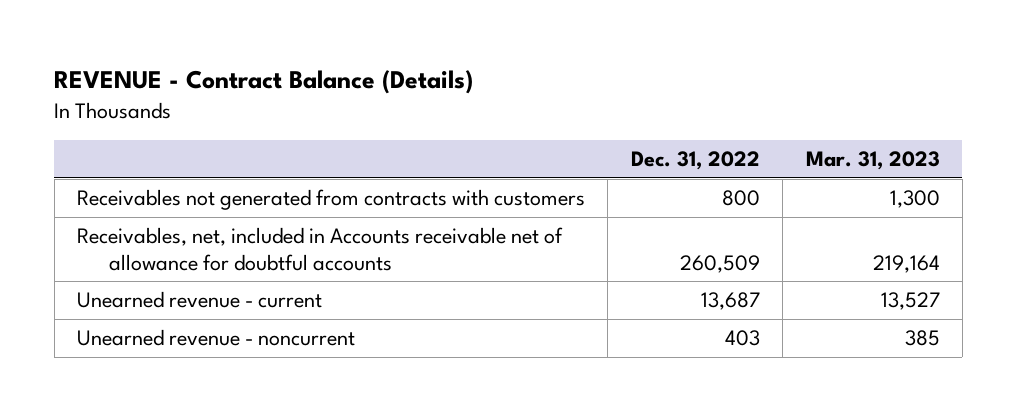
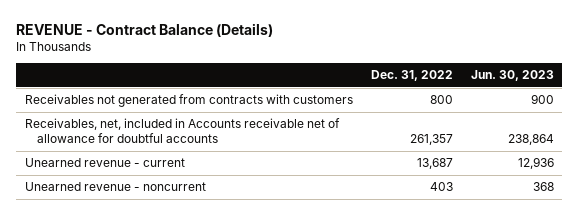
- | Dec. 31, 2022 | Mar. 31, 2023
+ | Dec. 31, 2022 | Jun. 30, 2023
- Receivables, net, included in Accounts receivable net of allowance for doubtful accounts | 260,509 | 219,164
+ Receivables, net, included in Accounts receivable net of allowance for doubtful accounts | 261,357 | 238,864

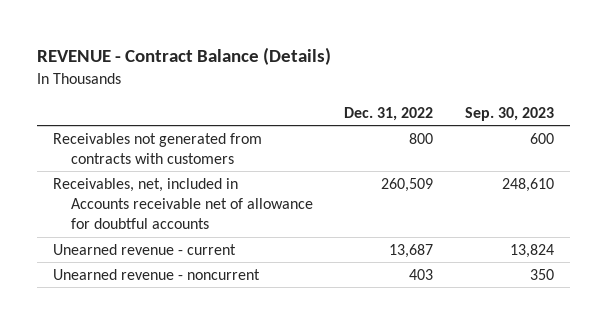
- | Dec. 31, 2022 | Jun. 30, 2023
+ | Dec. 31, 2022 | Sep. 30, 2023
- Receivables, net, included in Accounts receivable net of allowance for doubtful accounts | 261,357 | 238,864
+ Receivables, net, included in Accounts receivable net of allowance for doubtful accounts | 260,509 | 248,610

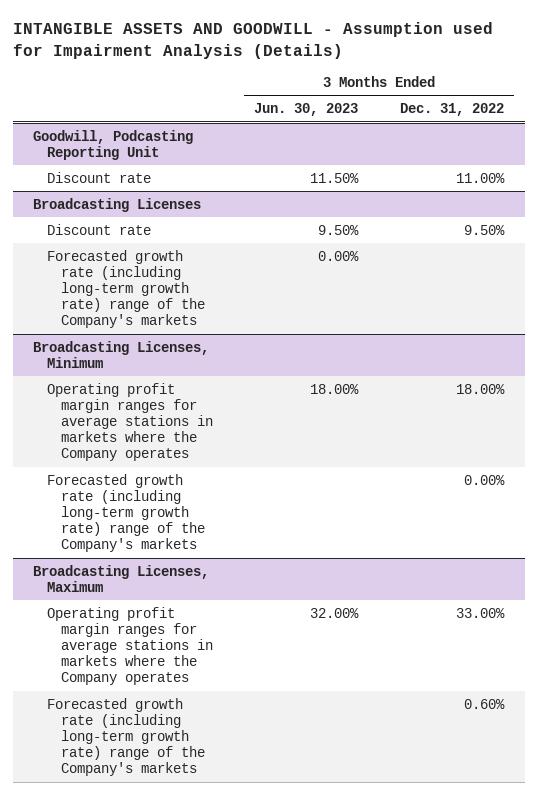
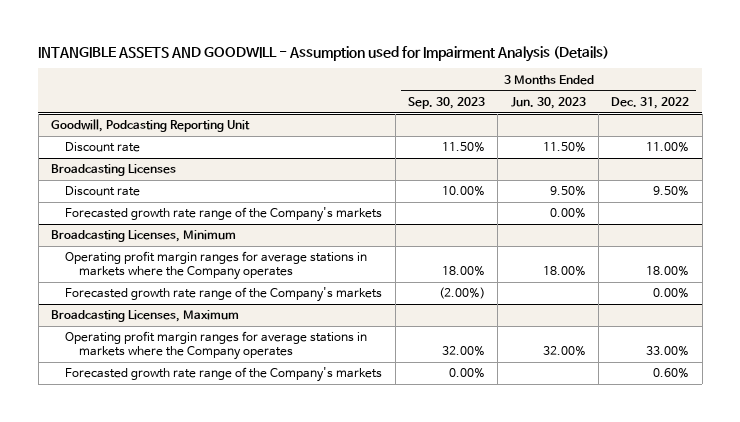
- | 3 Months Ended Jun. 30, 2023 | 3 Months Ended Dec. 31, 2022
+ | 3 Months Ended Sep. 30, 2023 | 3 Months Ended Jun. 30, 2023 | 3 Months Ended Dec. 31, 2022
@ Broadcasting Licenses
- Forecasted growth rate (including long-term growth rate) range of the Company's markets | 0.00% |
+ Forecasted growth rate range of the Company's markets | | 0.00% |
@ Broadcasting Licenses, Minimum
- Forecasted growth rate (including long-term growth rate) range of the Company's markets | | 0.00%
+ Forecasted growth rate range of the Company's markets | (2.00%) | | 0.00%
@ Broadcasting Licenses, Maximum
- Forecasted growth rate (including long-term growth rate) range of the Company's markets | | 0.60%
+ Forecasted growth rate range of the Company's markets | 0.00% | | 0.60%

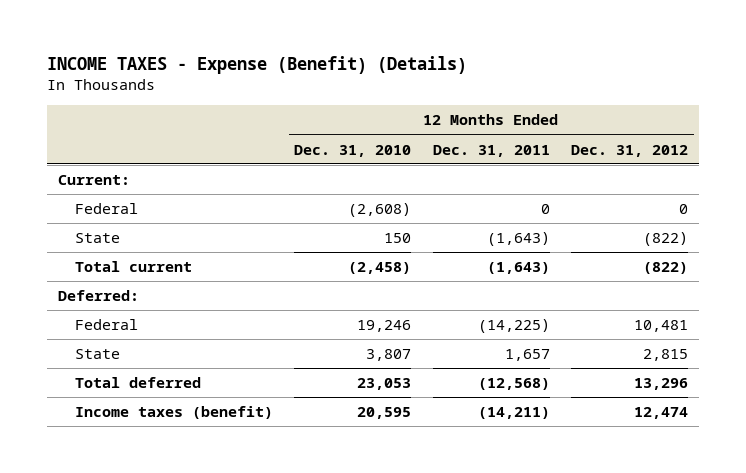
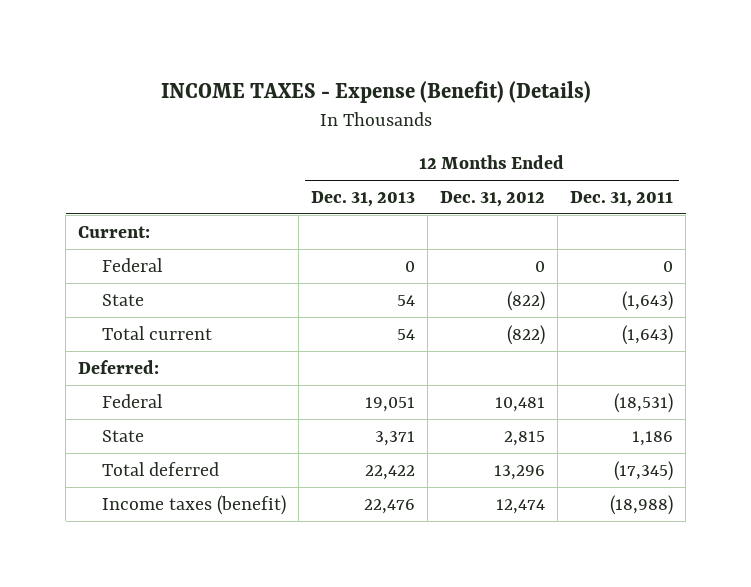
- | 12 Months Ended Dec. 31, 2010 | 12 Months Ended Dec. 31, 2011 | 12 Months Ended Dec. 31, 2012
+ | 12 Months Ended Dec. 31, 2013 | 12 Months Ended Dec. 31, 2012 | 12 Months Ended Dec. 31, 2011
- Federal | 19,246 | (14,225) | 10,481
- State | 3,807 | 1,657 | 2,815
- Total deferred | 23,053 | (12,568) | 13,296
- Income taxes (benefit) | 20,595 | (14,211) | 12,474
+ Federal | 19,051 | 10,481 | (18,531)
+ State | 3,371 | 2,815 | 1,186
+ Total deferred | 22,422 | 13,296 | (17,345)
+ Income taxes (benefit) | 22,476 | 12,474 | (18,988)

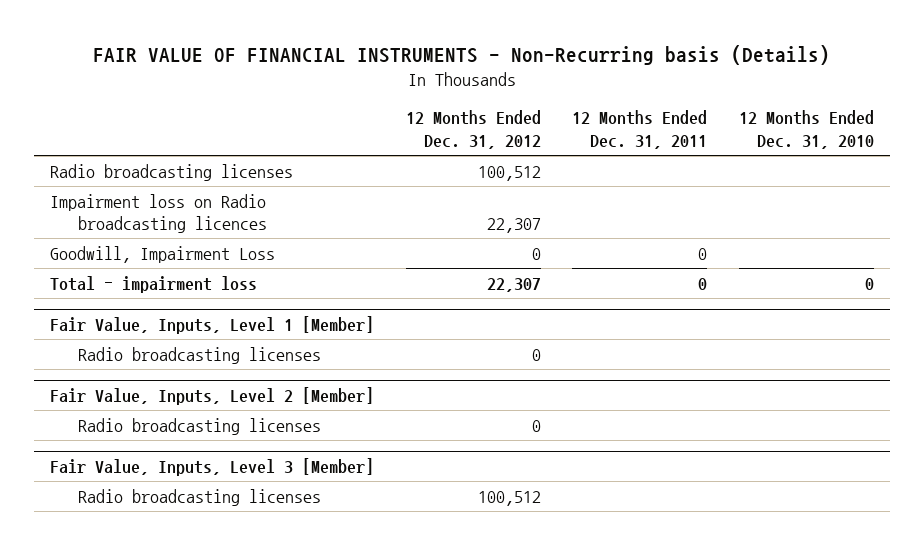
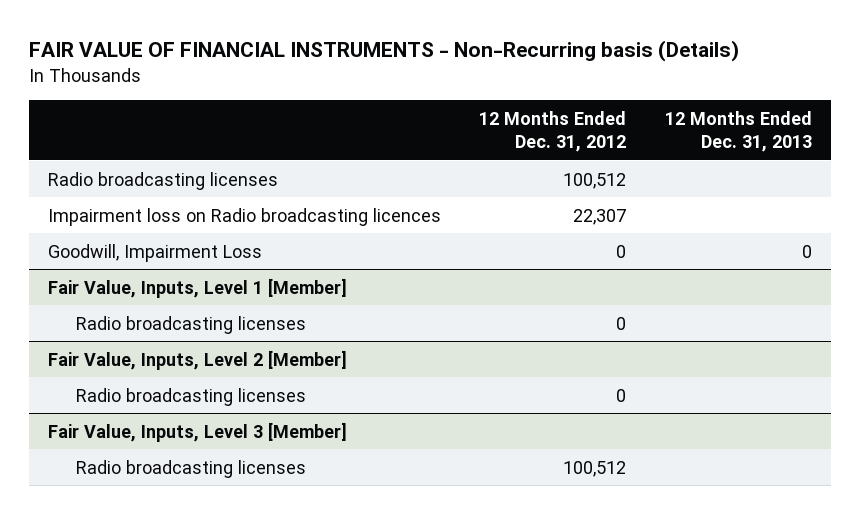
- | 12 Months Ended Dec. 31, 2012 | 12 Months Ended Dec. 31, 2011 | 12 Months Ended Dec. 31, 2010
+ | 12 Months Ended Dec. 31, 2012 | 12 Months Ended Dec. 31, 2013
- Total - impairment loss | 22,307 | 0 | 0

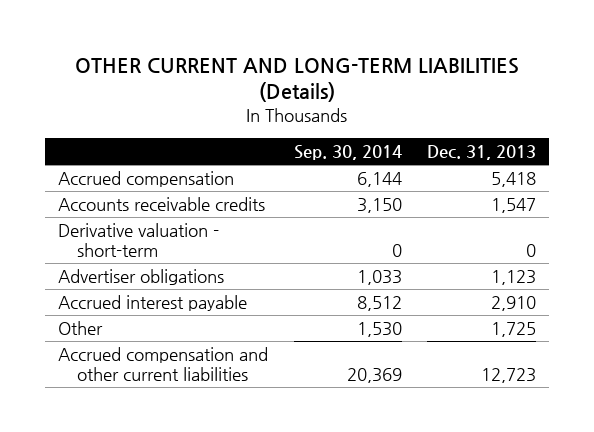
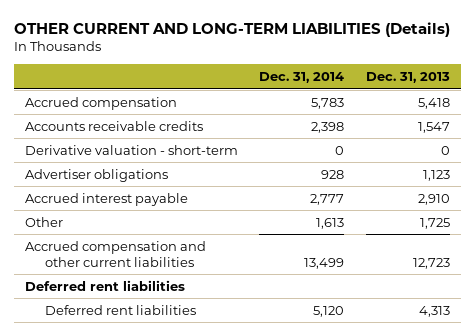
- | Sep. 30, 2014 | Dec. 31, 2013
+ | Dec. 31, 2014 | Dec. 31, 2013
+ Deferred rent liabilities
+ Deferred rent liabilities | 5,120 | 4,313

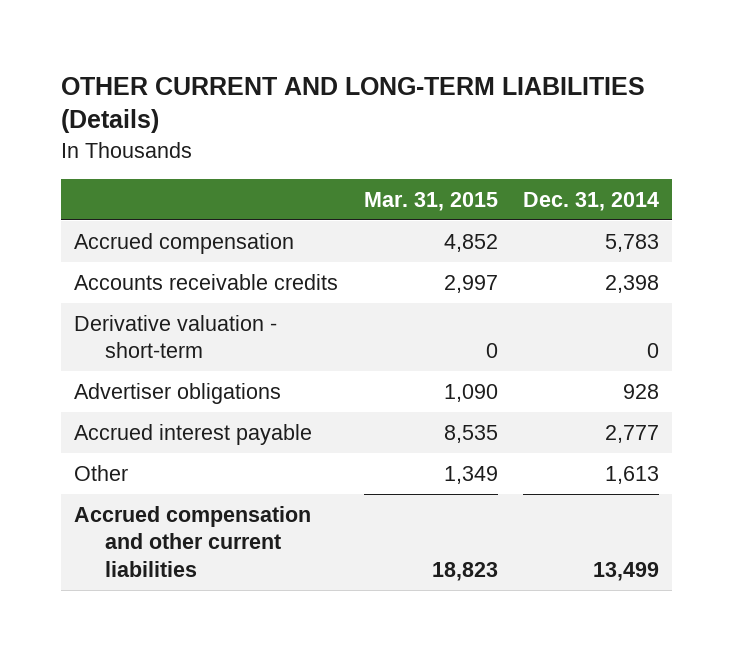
- | Dec. 31, 2014 | Dec. 31, 2013
+ | Mar. 31, 2015 | Dec. 31, 2014
- Deferred rent liabilities
- Deferred rent liabilities | 5,120 | 4,313

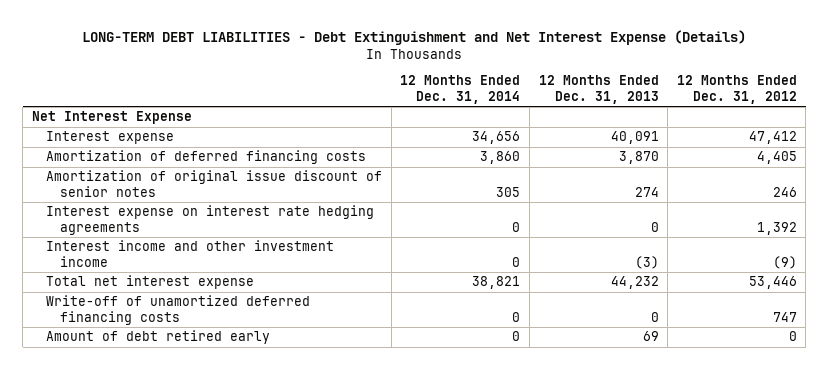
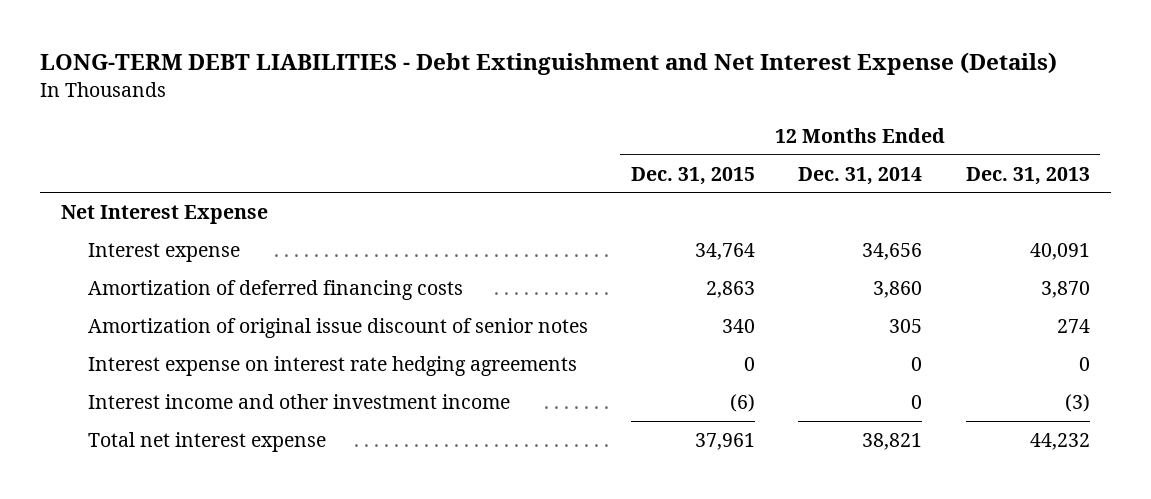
- | 12 Months Ended Dec. 31, 2014 | 12 Months Ended Dec. 31, 2013 | 12 Months Ended Dec. 31, 2012
+ | 12 Months Ended Dec. 31, 2015 | 12 Months Ended Dec. 31, 2014 | 12 Months Ended Dec. 31, 2013
- Write-off of unamortized deferred financing costs | 0 | 0 | 747
- Amount of debt retired early | 0 | 69 | 0

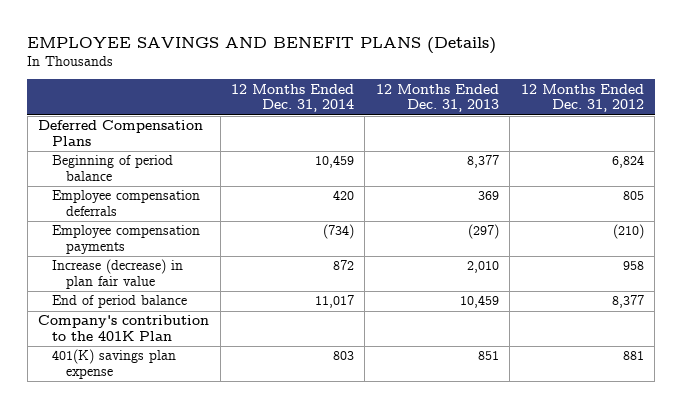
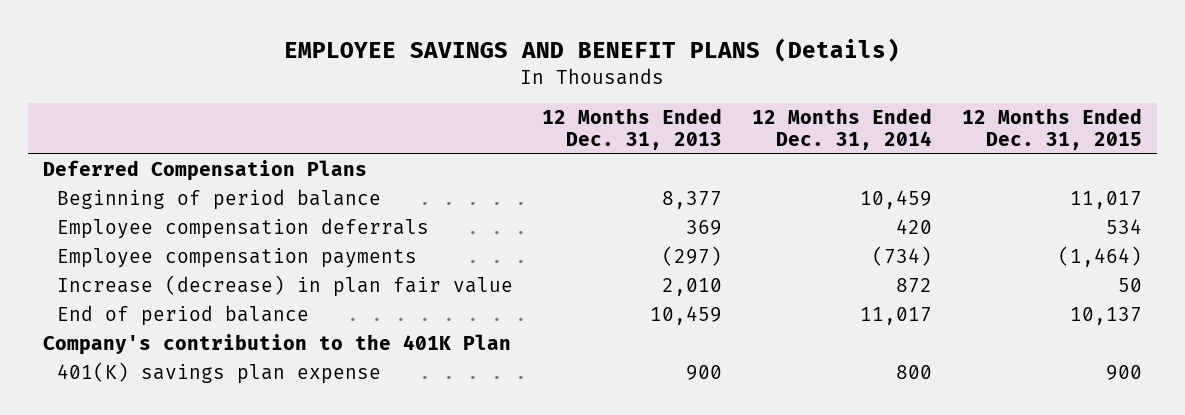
- | 12 Months Ended Dec. 31, 2014 | 12 Months Ended Dec. 31, 2013 | 12 Months Ended Dec. 31, 2012
+ | 12 Months Ended Dec. 31, 2013 | 12 Months Ended Dec. 31, 2014 | 12 Months Ended Dec. 31, 2015
- 401(K) savings plan expense | 803 | 851 | 881
+ 401(K) savings plan expense | 900 | 800 | 900

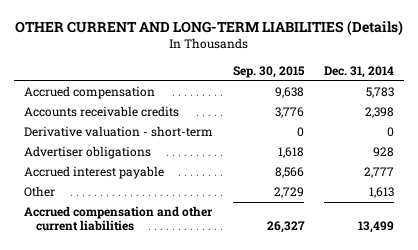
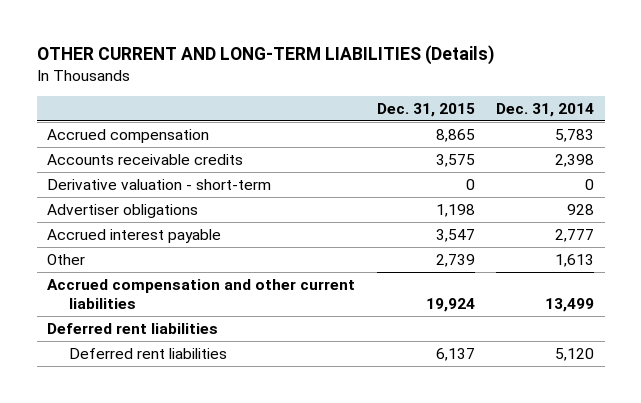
- | Sep. 30, 2015 | Dec. 31, 2014
+ | Dec. 31, 2015 | Dec. 31, 2014
+ Deferred rent liabilities
+ Deferred rent liabilities | 6,137 | 5,120

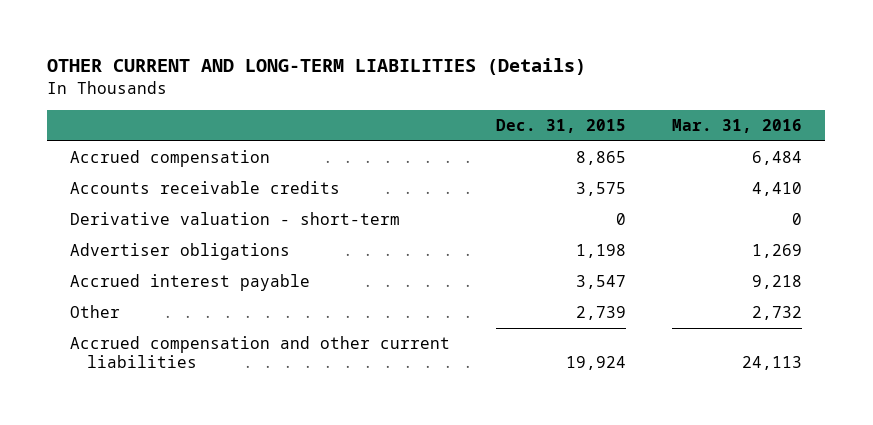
- | Dec. 31, 2015 | Dec. 31, 2014
+ | Dec. 31, 2015 | Mar. 31, 2016
- Deferred rent liabilities
- Deferred rent liabilities | 6,137 | 5,120

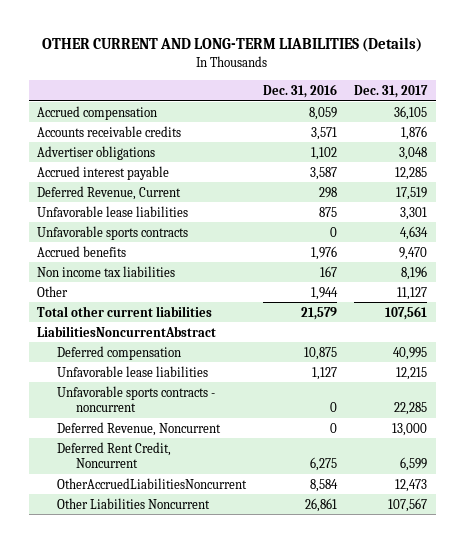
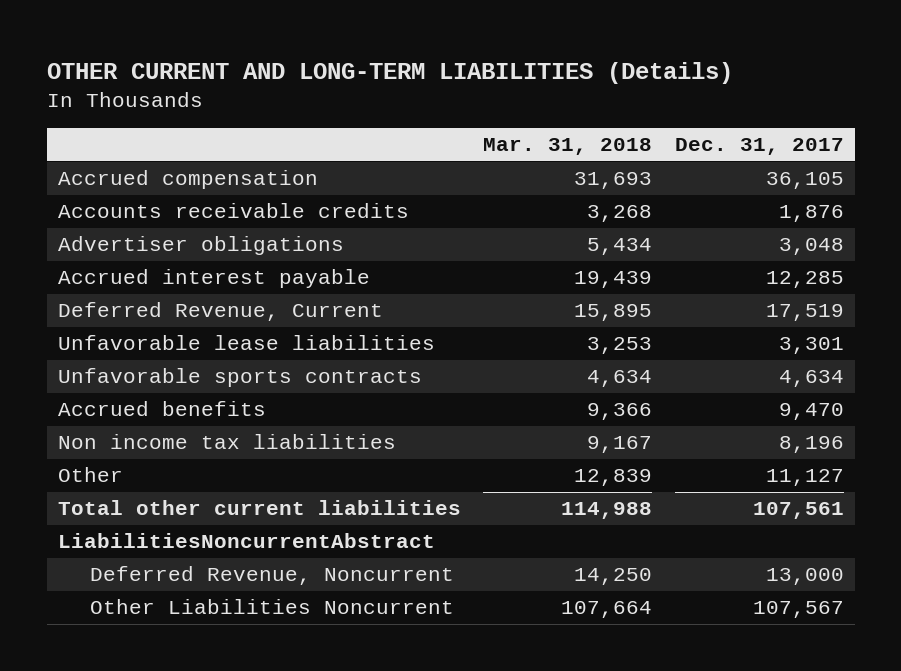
- | Dec. 31, 2016 | Dec. 31, 2017
+ | Mar. 31, 2018 | Dec. 31, 2017
- Deferred compensation | 10,875 | 40,995
- Unfavorable lease liabilities | 1,127 | 12,215
- Unfavorable sports contracts - noncurrent | 0 | 22,285
- Deferred Rent Credit, Noncurrent | 6,275 | 6,599
- OtherAccruedLiabilitiesNoncurrent | 8,584 | 12,473

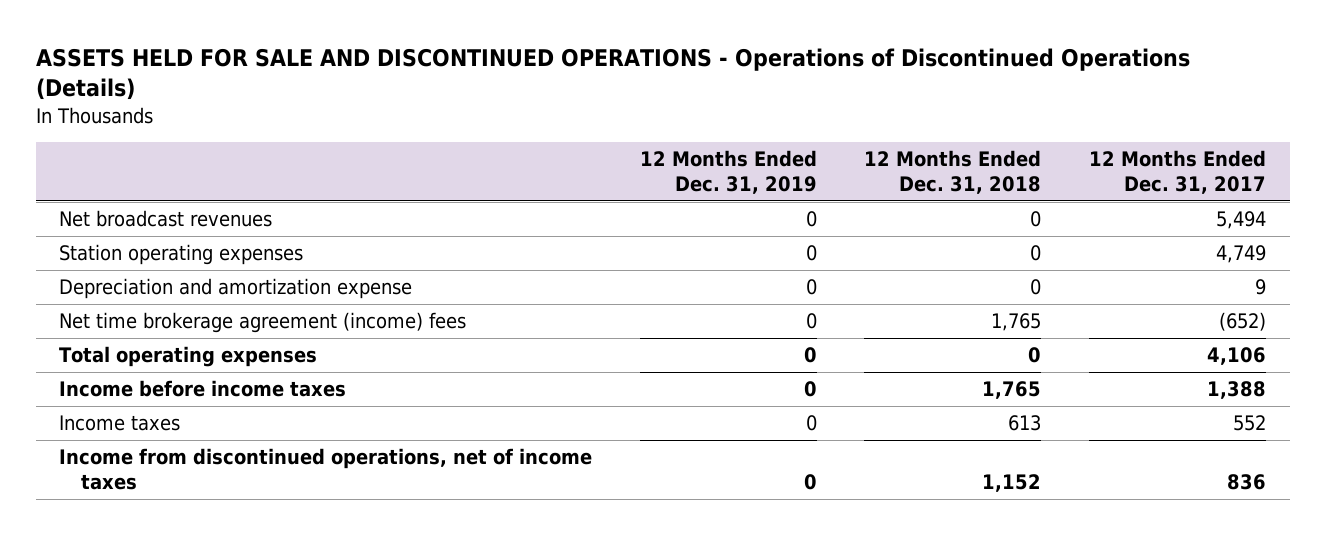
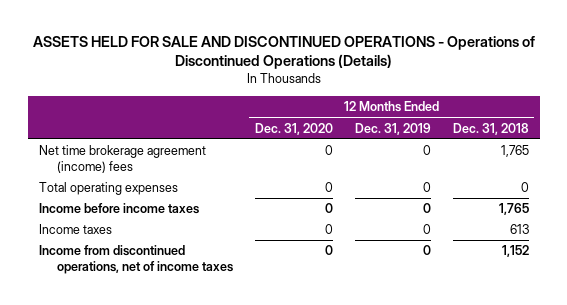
- | 12 Months Ended Dec. 31, 2019 | 12 Months Ended Dec. 31, 2018 | 12 Months Ended Dec. 31, 2017
+ | 12 Months Ended Dec. 31, 2020 | 12 Months Ended Dec. 31, 2019 | 12 Months Ended Dec. 31, 2018
- Net broadcast revenues | 0 | 0 | 5,494
- Station operating expenses | 0 | 0 | 4,749
- Depreciation and amortization expense | 0 | 0 | 9

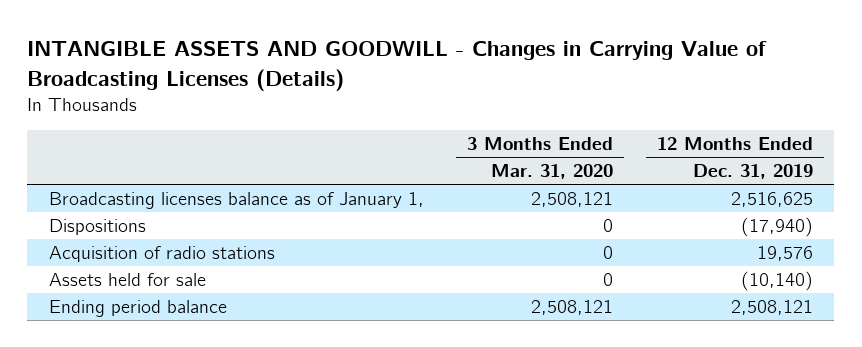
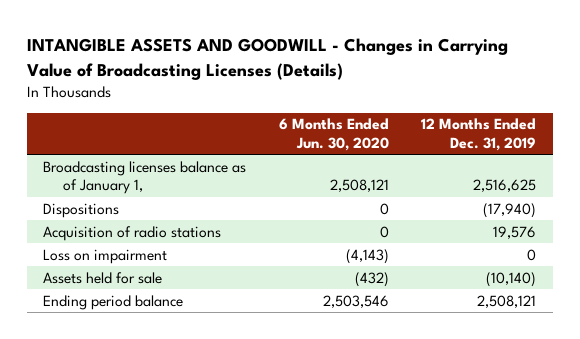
- | 3 Months Ended Mar. 31, 2020 | 12 Months Ended Dec. 31, 2019
+ | 6 Months Ended Jun. 30, 2020 | 12 Months Ended Dec. 31, 2019
+ Loss on impairment | (4,143) | 0

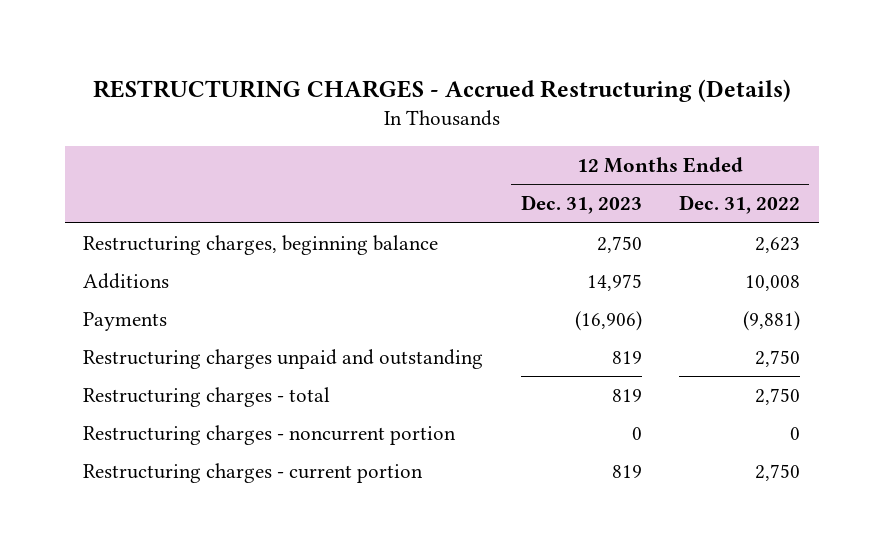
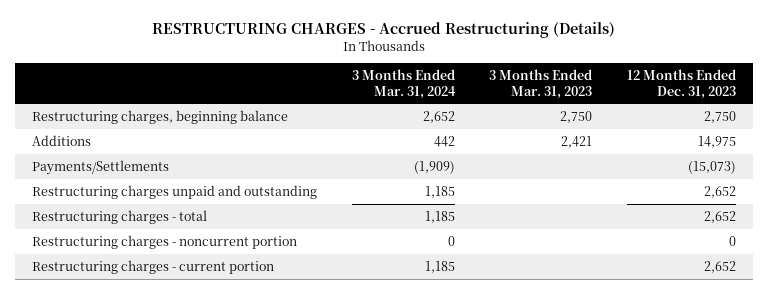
- | 12 Months Ended Dec. 31, 2023 | 12 Months Ended Dec. 31, 2022
+ | 3 Months Ended Mar. 31, 2024 | 3 Months Ended Mar. 31, 2023 | 12 Months Ended Dec. 31, 2023
- Payments | (16,906) | (9,881)
- Restructuring charges unpaid and outstanding | 819 | 2,750
- Restructuring charges - total | 819 | 2,750
+ Payments/Settlements | (1,909) | | (15,073)
+ Restructuring charges unpaid and outstanding | 1,185 | | 2,652
+ Restructuring charges - total | 1,185 | | 2,652
- Restructuring charges - current portion | 819 | 2,750
+ Restructuring charges - current portion | 1,185 | | 2,652

